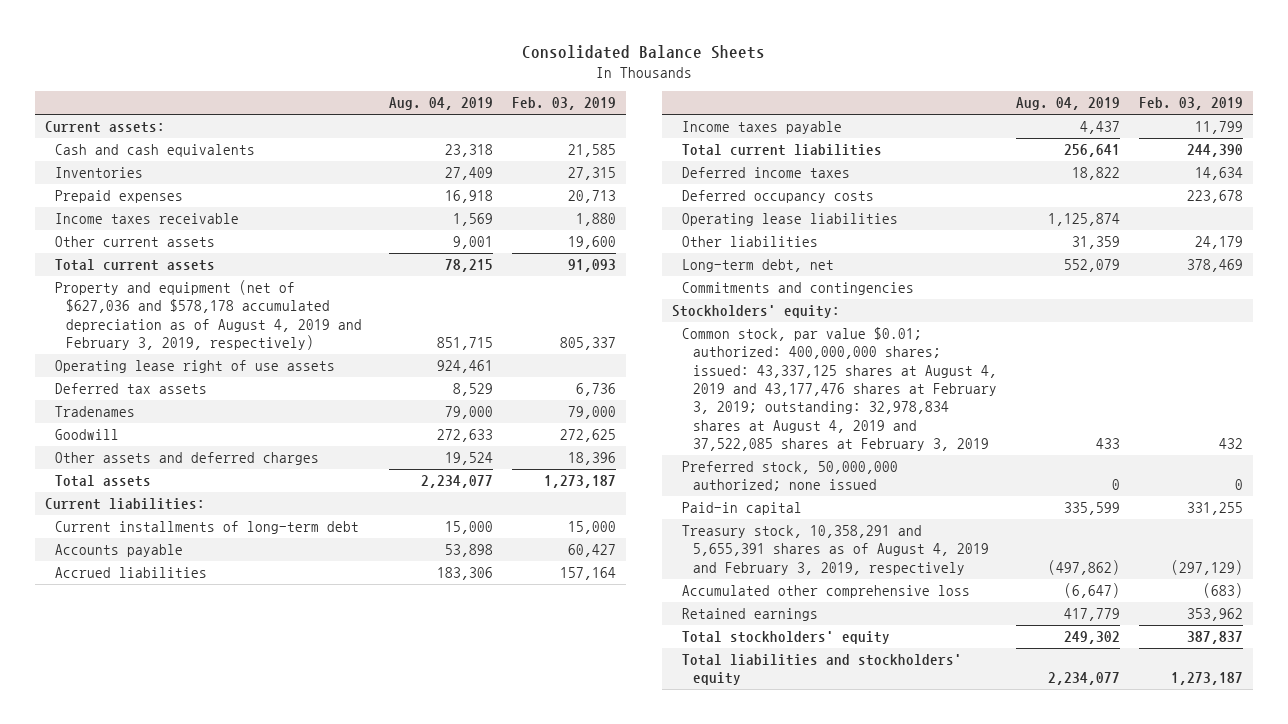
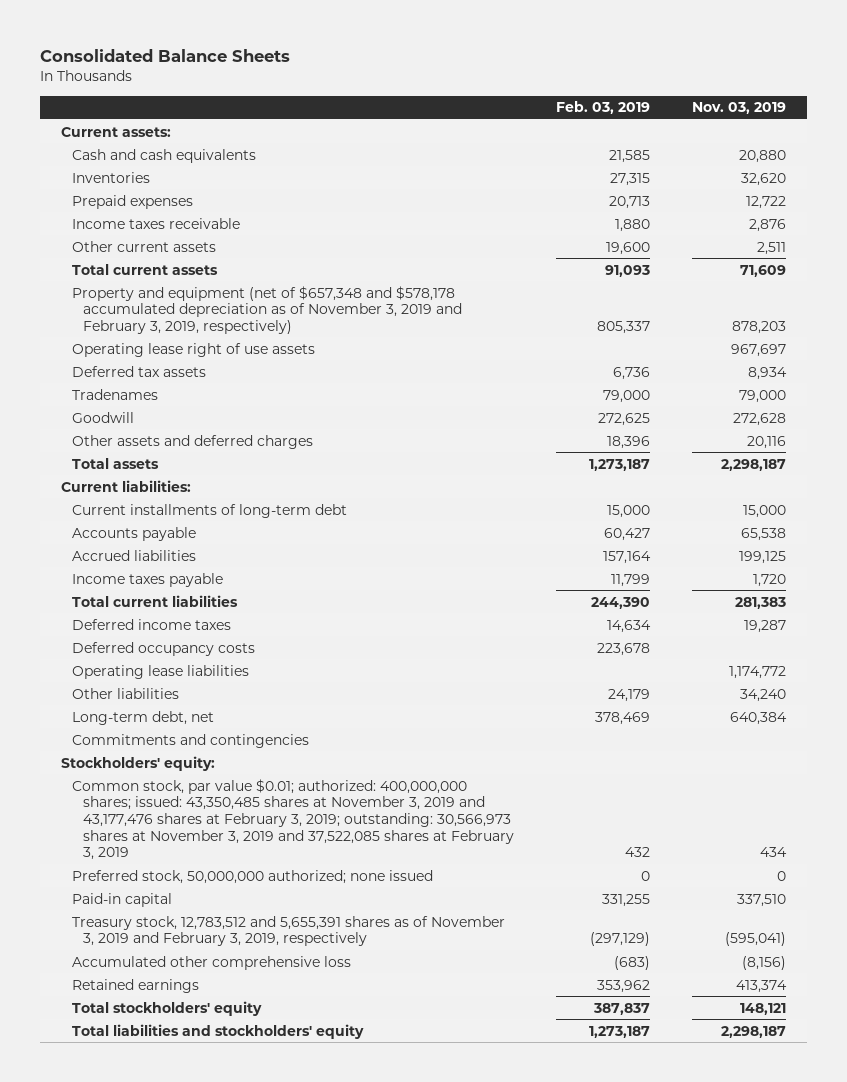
- | Aug. 04, 2019 | Feb. 03, 2019
+ | Feb. 03, 2019 | Nov. 03, 2019
- Property and equipment (net of $627,036 and $578,178 accumulated depreciation as of August 4, 2019 and February 3, 2019, respectively) | 851,715 | 805,337
+ Property and equipment (net of $657,348 and $578,178 accumulated depreciation as of November 3, 2019 and February 3, 2019, respectively) | 805,337 | 878,203
- Common stock, par value $0.01; authorized: 400,000,000 shares; issued: 43,337,125 shares at August 4, 2019 and 43,177,476 shares at February 3, 2019; outstanding: 32,978,834 shares at August 4, 2019 and 37,522,085 shares at February 3, 2019 | 433 | 432
+ Common stock, par value $0.01; authorized: 400,000,000 shares; issued: 43,350,485 shares at November 3, 2019 and 43,177,476 shares at February 3, 2019; outstanding: 30,566,973 shares at November 3, 2019 and 37,522,085 shares at February 3, 2019 | 432 | 434
- Treasury stock, 10,358,291 and 5,655,391 shares as of August 4, 2019 and February 3, 2019, respectively | (497,862) | (297,129)
+ Treasury stock, 12,783,512 and 5,655,391 shares as of November 3, 2019 and February 3, 2019, respectively | (297,129) | (595,041)

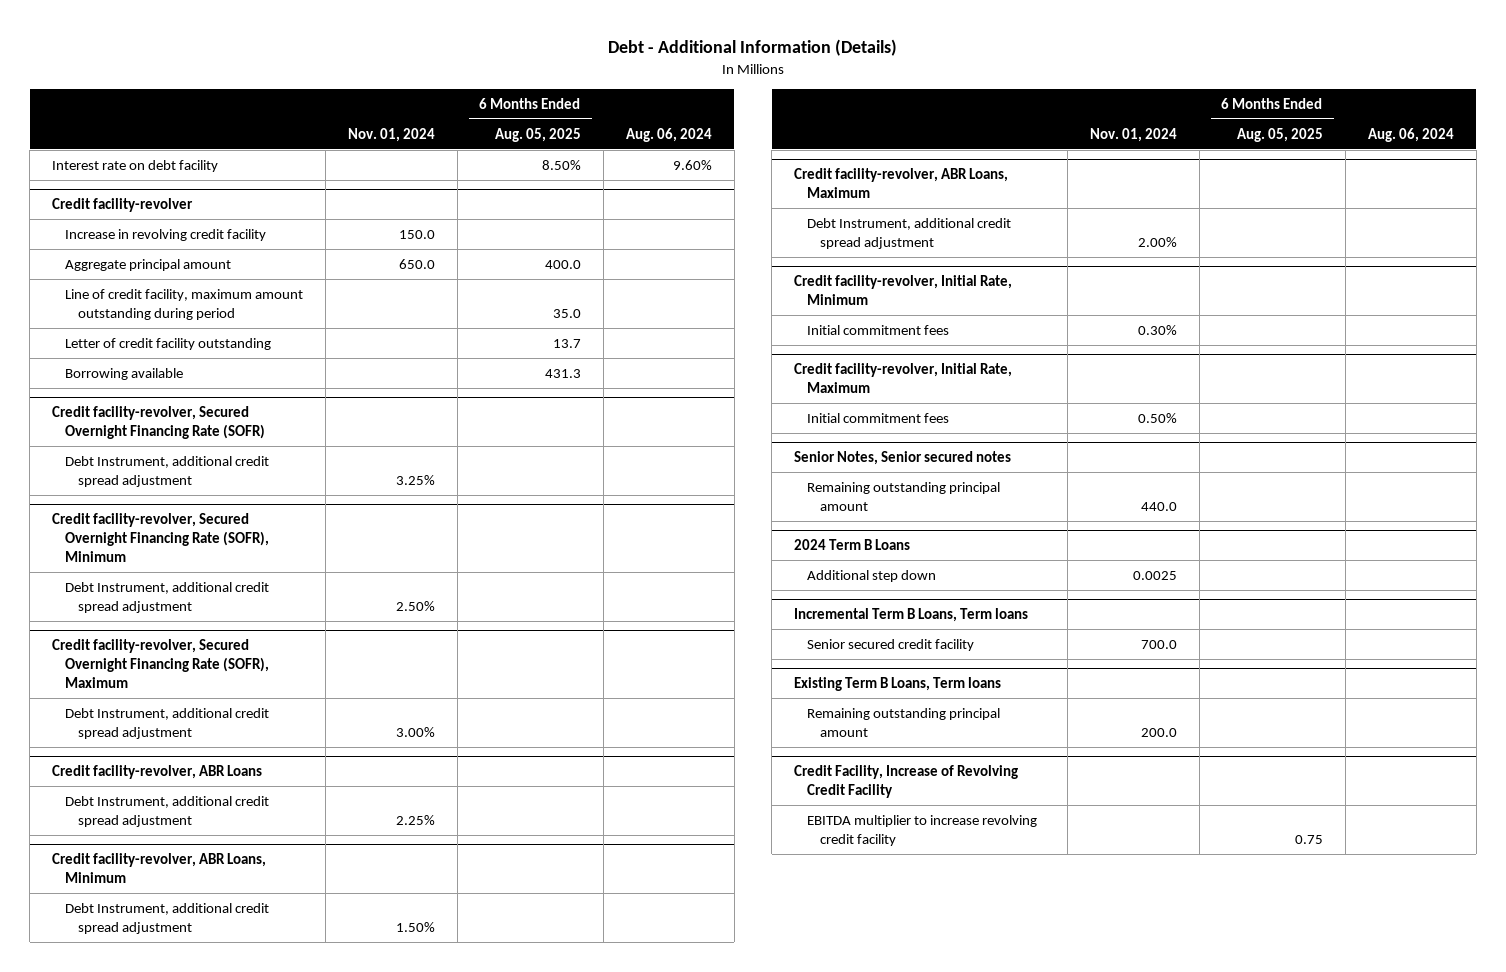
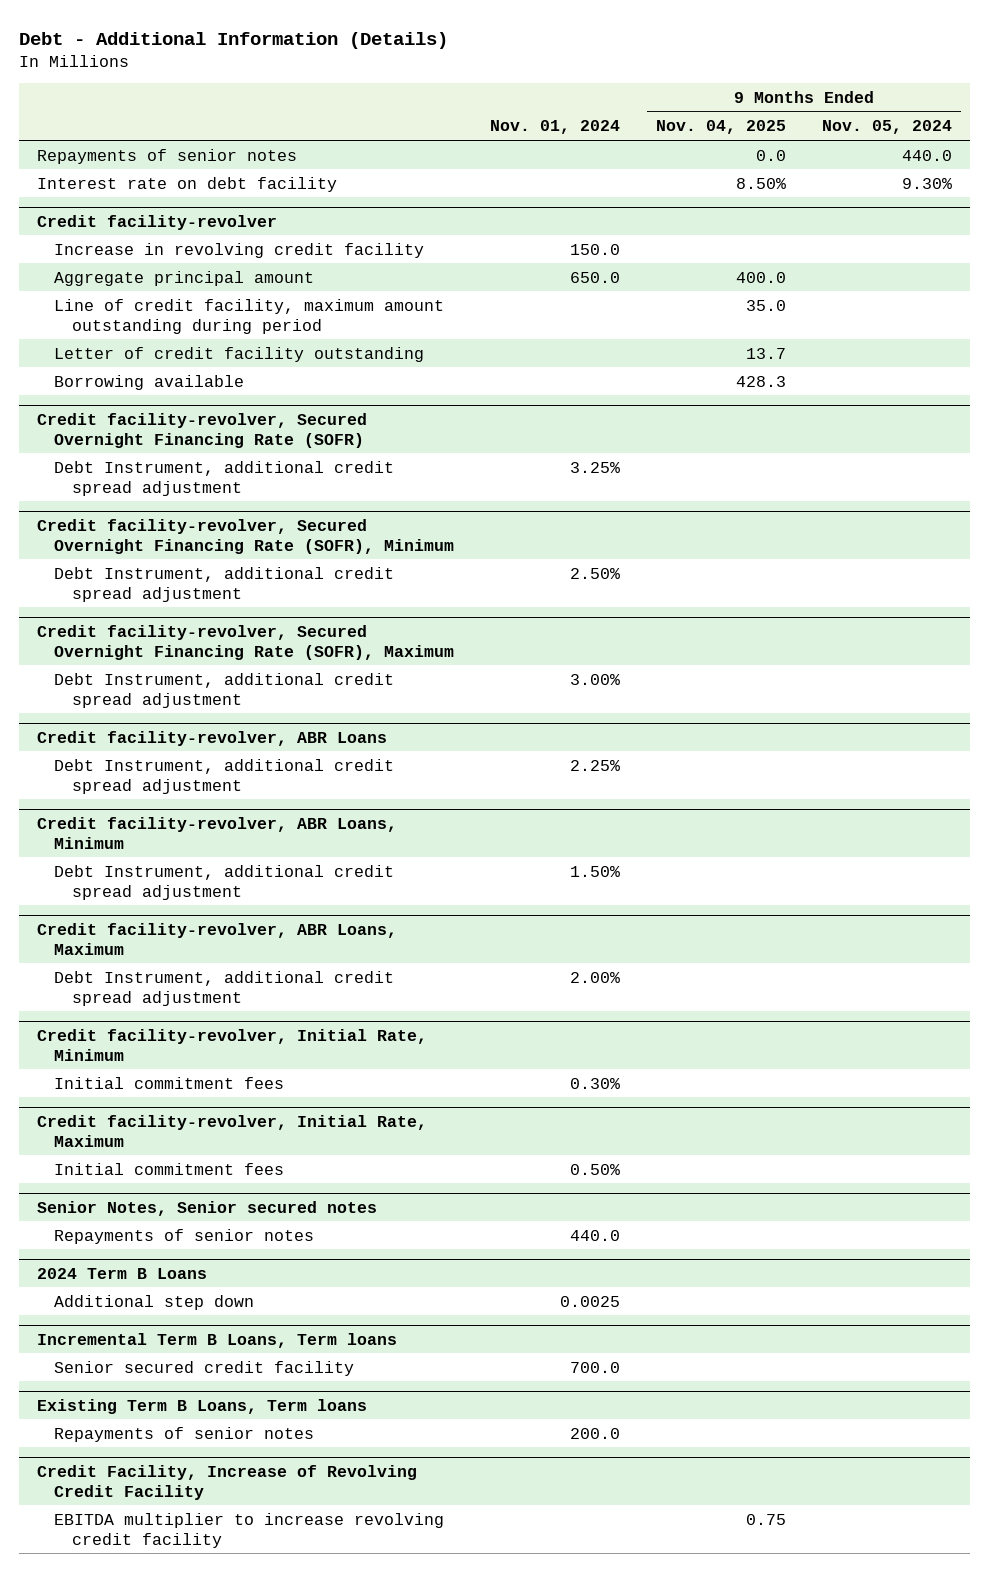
- | Nov. 01, 2024 | 6 Months Ended Aug. 05, 2025 | Aug. 06, 2024
+ | Nov. 01, 2024 | 9 Months Ended Nov. 04, 2025 | 9 Months Ended Nov. 05, 2024
+ Repayments of senior notes | | 0.0 | 440.0
@ Senior Notes, Senior secured notes
- Remaining outstanding principal amount | 440.0 | |
+ Repayments of senior notes | 440.0 | |
@ Existing Term B Loans, Term loans
- Remaining outstanding principal amount | 200.0 | |
+ Repayments of senior notes | 200.0 | |

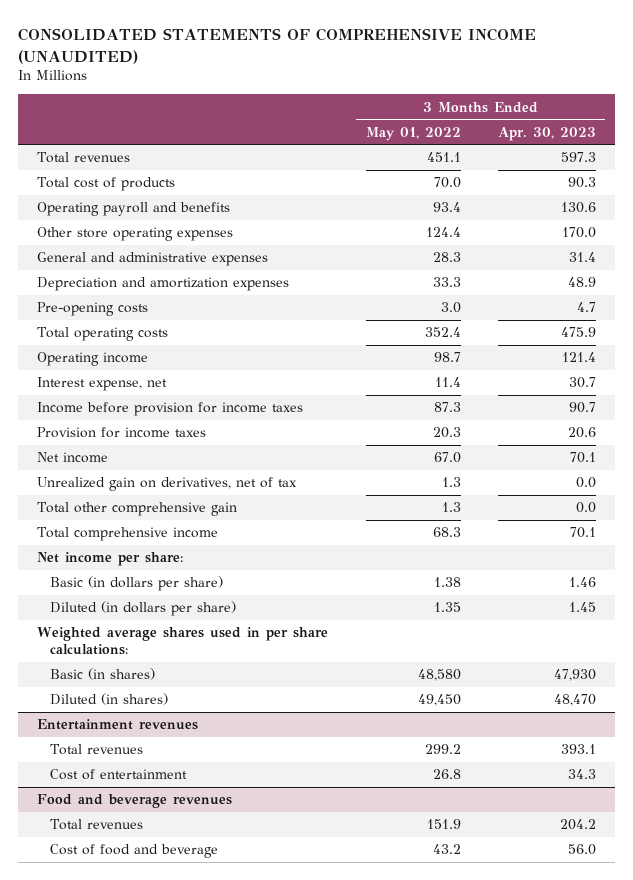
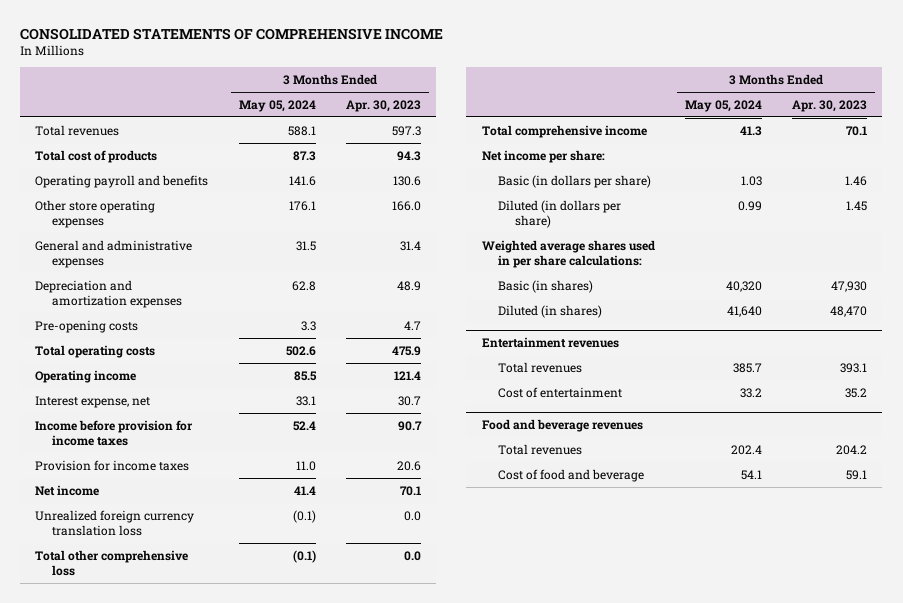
- CONSOLIDATED STATEMENTS OF COMPREHENSIVE INCOME (UNAUDITED)
+ CONSOLIDATED STATEMENTS OF COMPREHENSIVE INCOME
- | 3 Months Ended May 01, 2022 | 3 Months Ended Apr. 30, 2023
+ | 3 Months Ended May 05, 2024 | 3 Months Ended Apr. 30, 2023
- Total cost of products | 70.0 | 90.3
+ Total cost of products | 87.3 | 94.3
- Other store operating expenses | 124.4 | 170.0
+ Other store operating expenses | 176.1 | 166.0
- Unrealized gain on derivatives, net of tax | 1.3 | 0.0
- Total other comprehensive gain | 1.3 | 0.0
+ Unrealized foreign currency translation loss | (0.1) | 0.0
+ Total other comprehensive loss | (0.1) | 0.0
@ Entertainment revenues
- Cost of entertainment | 26.8 | 34.3
+ Cost of entertainment | 33.2 | 35.2
@ Food and beverage revenues
- Cost of food and beverage | 43.2 | 56.0
+ Cost of food and beverage | 54.1 | 59.1

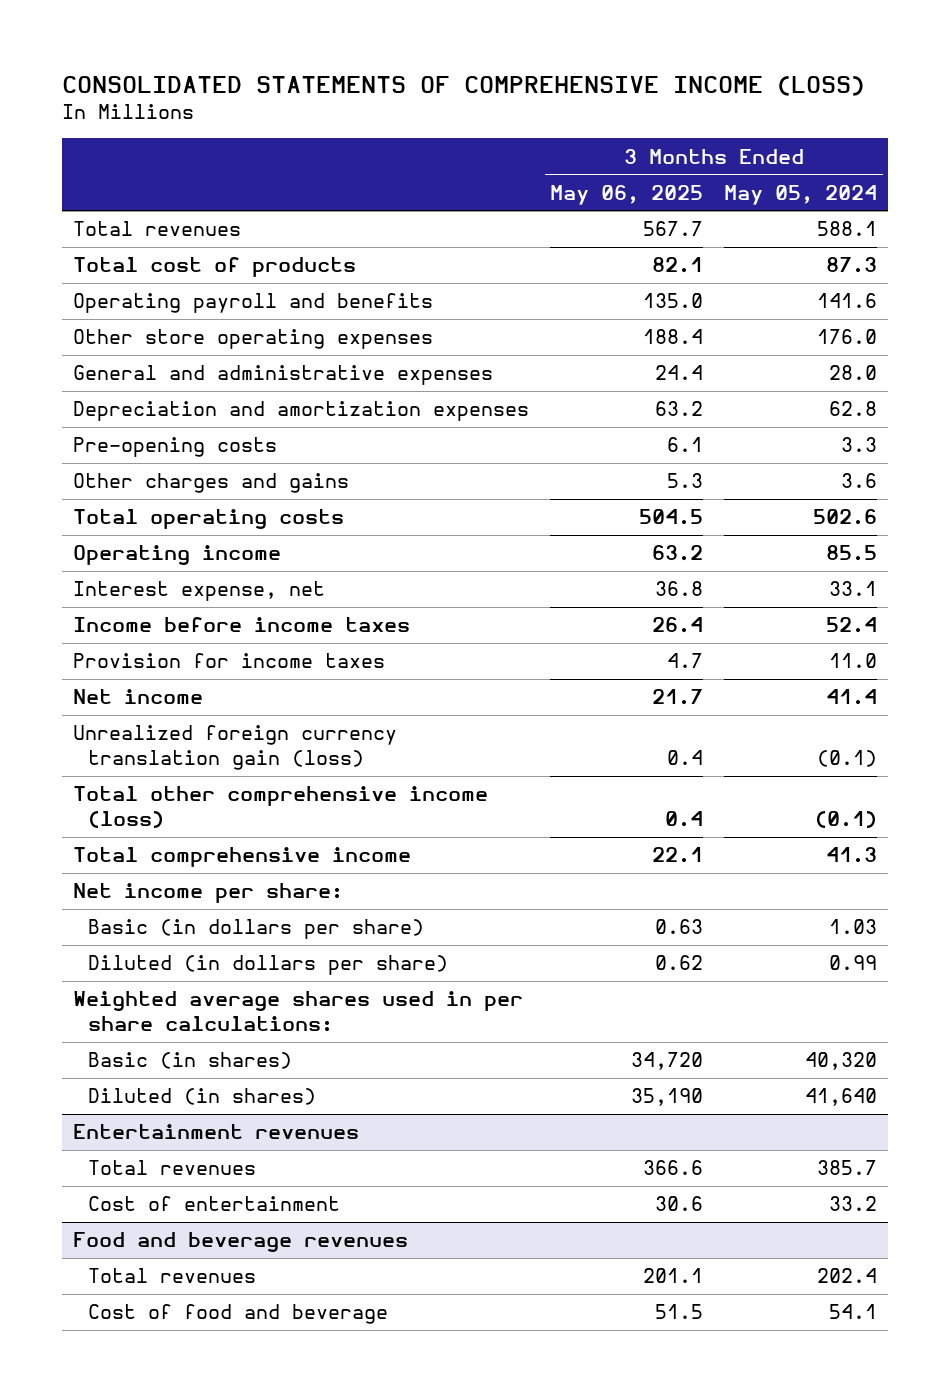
- CONSOLIDATED STATEMENTS OF COMPREHENSIVE INCOME
+ CONSOLIDATED STATEMENTS OF COMPREHENSIVE INCOME (LOSS)
- | 3 Months Ended May 05, 2024 | 3 Months Ended Apr. 30, 2023
+ | 3 Months Ended May 06, 2025 | 3 Months Ended May 05, 2024
- Other store operating expenses | 176.1 | 166.0
- General and administrative expenses | 31.5 | 31.4
+ Other store operating expenses | 188.4 | 176.0
+ General and administrative expenses | 24.4 | 28.0
+ Other charges and gains | 5.3 | 3.6
- Income before provision for income taxes | 52.4 | 90.7
+ Income before income taxes | 26.4 | 52.4
- Unrealized foreign currency translation loss | (0.1) | 0.0
- Total other comprehensive loss | (0.1) | 0.0
+ Unrealized foreign currency translation gain (loss) | 0.4 | (0.1)
+ Total other comprehensive income (loss) | 0.4 | (0.1)

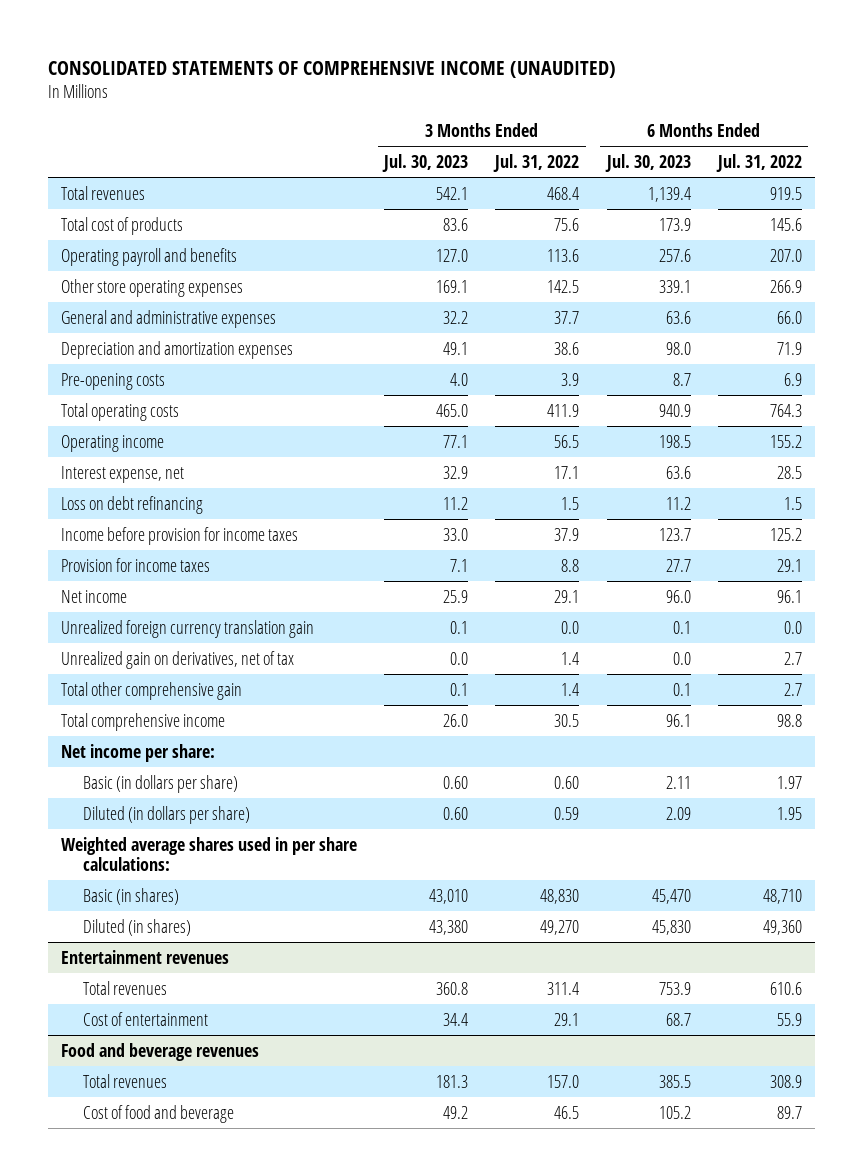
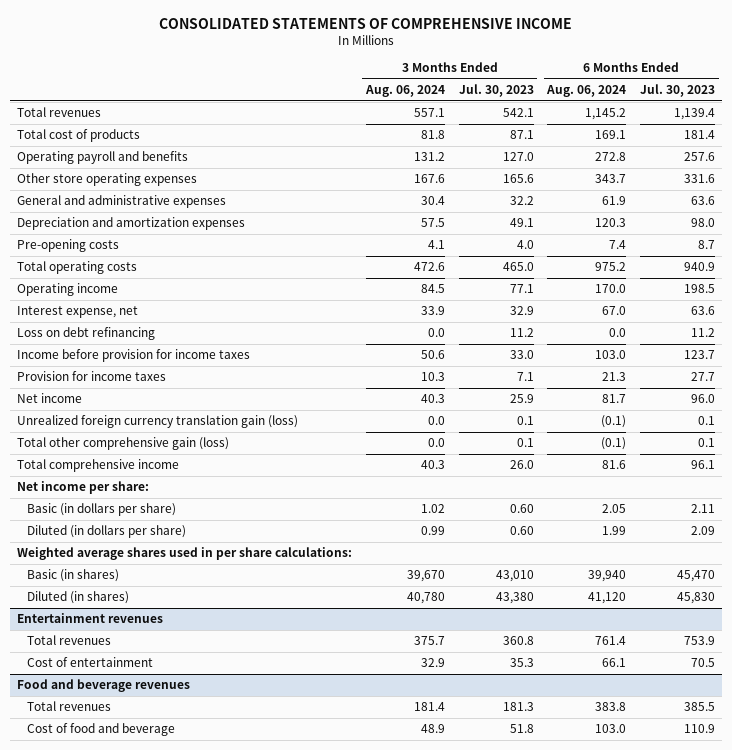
- CONSOLIDATED STATEMENTS OF COMPREHENSIVE INCOME (UNAUDITED)
+ CONSOLIDATED STATEMENTS OF COMPREHENSIVE INCOME
- | 3 Months Ended Jul. 30, 2023 | 3 Months Ended Jul. 31, 2022 | 6 Months Ended Jul. 30, 2023 | 6 Months Ended Jul. 31, 2022
+ | 3 Months Ended Aug. 06, 2024 | 3 Months Ended Jul. 30, 2023 | 6 Months Ended Aug. 06, 2024 | 6 Months Ended Jul. 30, 2023
- Total cost of products | 83.6 | 75.6 | 173.9 | 145.6
+ Total cost of products | 81.8 | 87.1 | 169.1 | 181.4
- Other store operating expenses | 169.1 | 142.5 | 339.1 | 266.9
+ Other store operating expenses | 167.6 | 165.6 | 343.7 | 331.6
- Unrealized foreign currency translation gain | 0.1 | 0.0 | 0.1 | 0.0
- Unrealized gain on derivatives, net of tax | 0.0 | 1.4 | 0.0 | 2.7
- Total other comprehensive gain | 0.1 | 1.4 | 0.1 | 2.7
+ Unrealized foreign currency translation gain (loss) | 0.0 | 0.1 | (0.1) | 0.1
+ Total other comprehensive gain (loss) | 0.0 | 0.1 | (0.1) | 0.1
@ Entertainment revenues
- Cost of entertainment | 34.4 | 29.1 | 68.7 | 55.9
+ Cost of entertainment | 32.9 | 35.3 | 66.1 | 70.5
@ Food and beverage revenues
- Cost of food and beverage | 49.2 | 46.5 | 105.2 | 89.7
+ Cost of food and beverage | 48.9 | 51.8 | 103.0 | 110.9

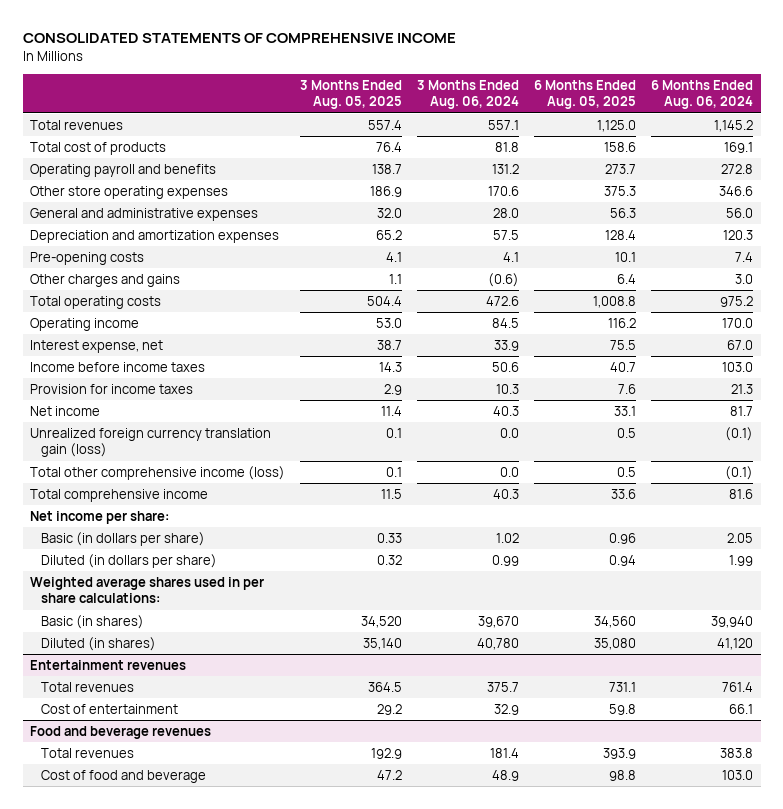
- | 3 Months Ended Aug. 06, 2024 | 3 Months Ended Jul. 30, 2023 | 6 Months Ended Aug. 06, 2024 | 6 Months Ended Jul. 30, 2023
+ | 3 Months Ended Aug. 05, 2025 | 3 Months Ended Aug. 06, 2024 | 6 Months Ended Aug. 05, 2025 | 6 Months Ended Aug. 06, 2024
- Other store operating expenses | 167.6 | 165.6 | 343.7 | 331.6
- General and administrative expenses | 30.4 | 32.2 | 61.9 | 63.6
+ Other store operating expenses | 186.9 | 170.6 | 375.3 | 346.6
+ General and administrative expenses | 32.0 | 28.0 | 56.3 | 56.0
+ Other charges and gains | 1.1 | (0.6) | 6.4 | 3.0
- Loss on debt refinancing | 0.0 | 11.2 | 0.0 | 11.2
- Income before provision for income taxes | 50.6 | 33.0 | 103.0 | 123.7
+ Income before income taxes | 14.3 | 50.6 | 40.7 | 103.0
- Total other comprehensive gain (loss) | 0.0 | 0.1 | (0.1) | 0.1
+ Total other comprehensive income (loss) | 0.1 | 0.0 | 0.5 | (0.1)

